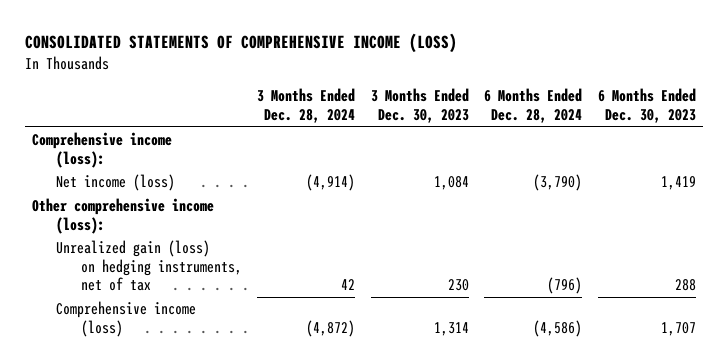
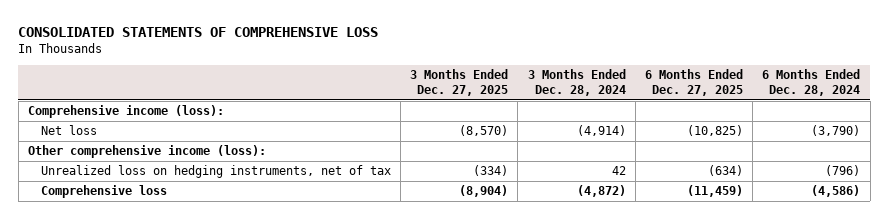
- CONSOLIDATED STATEMENTS OF COMPREHENSIVE INCOME (LOSS)
+ CONSOLIDATED STATEMENTS OF COMPREHENSIVE LOSS
- | 3 Months Ended Dec. 28, 2024 | 3 Months Ended Dec. 30, 2023 | 6 Months Ended Dec. 28, 2024 | 6 Months Ended Dec. 30, 2023
+ | 3 Months Ended Dec. 27, 2025 | 3 Months Ended Dec. 28, 2024 | 6 Months Ended Dec. 27, 2025 | 6 Months Ended Dec. 28, 2024
- Net income (loss) | (4,914) | 1,084 | (3,790) | 1,419
+ Net loss | (8,570) | (4,914) | (10,825) | (3,790)
- Unrealized gain (loss) on hedging instruments, net of tax | 42 | 230 | (796) | 288
- Comprehensive income (loss) | (4,872) | 1,314 | (4,586) | 1,707
+ Unrealized loss on hedging instruments, net of tax | (334) | 42 | (634) | (796)
+ Comprehensive loss | (8,904) | (4,872) | (11,459) | (4,586)

